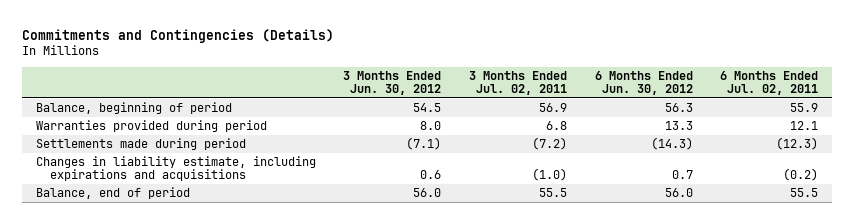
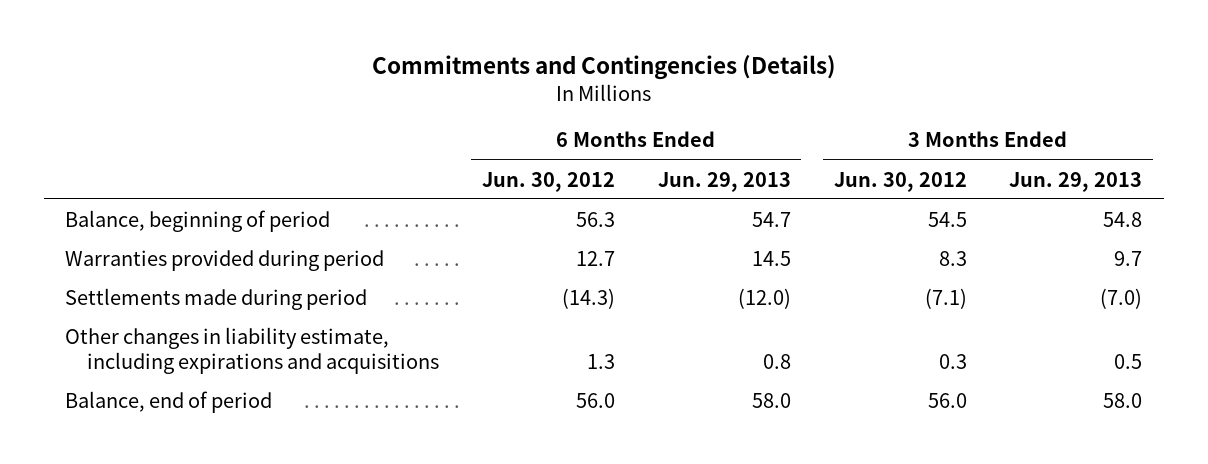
- | 3 Months Ended Jun. 30, 2012 | 3 Months Ended Jul. 02, 2011 | 6 Months Ended Jun. 30, 2012 | 6 Months Ended Jul. 02, 2011
+ | 6 Months Ended Jun. 30, 2012 | 6 Months Ended Jun. 29, 2013 | 3 Months Ended Jun. 30, 2012 | 3 Months Ended Jun. 29, 2013
- Warranties provided during period | 8.0 | 6.8 | 13.3 | 12.1
+ Warranties provided during period | 12.7 | 14.5 | 8.3 | 9.7
- Changes in liability estimate, including expirations and acquisitions | 0.6 | (1.0) | 0.7 | (0.2)
+ Other changes in liability estimate, including expirations and acquisitions | 1.3 | 0.8 | 0.3 | 0.5

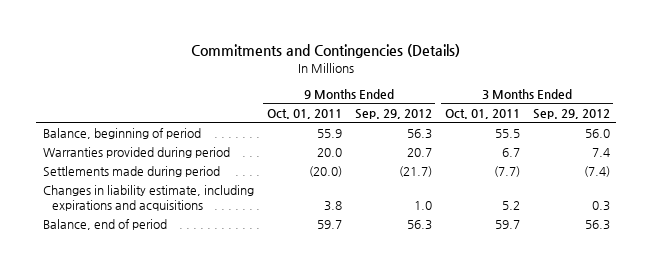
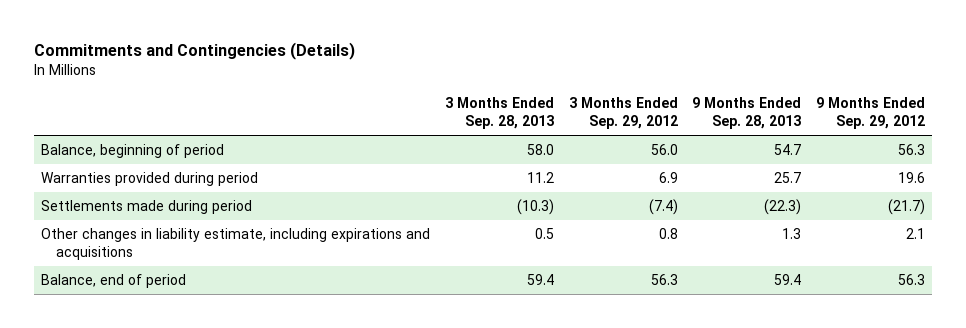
- | 9 Months Ended Oct. 01, 2011 | 9 Months Ended Sep. 29, 2012 | 3 Months Ended Oct. 01, 2011 | 3 Months Ended Sep. 29, 2012
+ | 3 Months Ended Sep. 28, 2013 | 3 Months Ended Sep. 29, 2012 | 9 Months Ended Sep. 28, 2013 | 9 Months Ended Sep. 29, 2012
- Warranties provided during period | 20.0 | 20.7 | 6.7 | 7.4
+ Warranties provided during period | 11.2 | 6.9 | 25.7 | 19.6
- Changes in liability estimate, including expirations and acquisitions | 3.8 | 1.0 | 5.2 | 0.3
+ Other changes in liability estimate, including expirations and acquisitions | 0.5 | 0.8 | 1.3 | 2.1

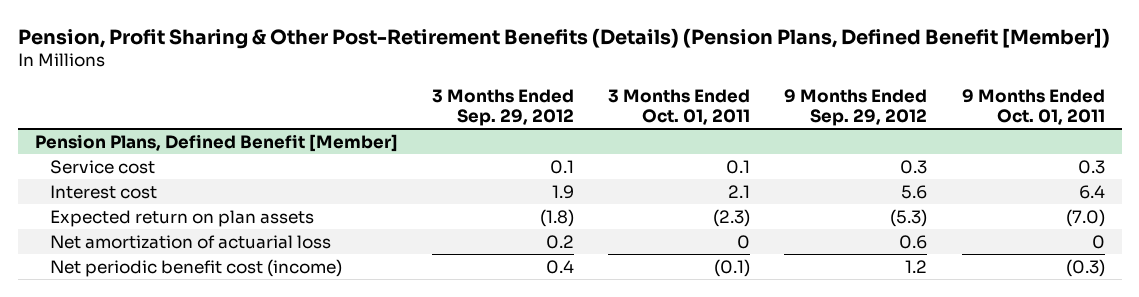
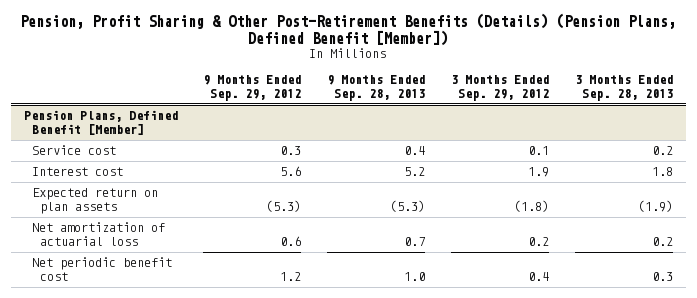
- | 3 Months Ended Sep. 29, 2012 | 3 Months Ended Oct. 01, 2011 | 9 Months Ended Sep. 29, 2012 | 9 Months Ended Oct. 01, 2011
+ | 9 Months Ended Sep. 29, 2012 | 9 Months Ended Sep. 28, 2013 | 3 Months Ended Sep. 29, 2012 | 3 Months Ended Sep. 28, 2013
@ Pension Plans, Defined Benefit [Member]
- Net periodic benefit cost (income) | 0.4 | (0.1) | 1.2 | (0.3)
+ Net periodic benefit cost | 1.2 | 1.0 | 0.4 | 0.3

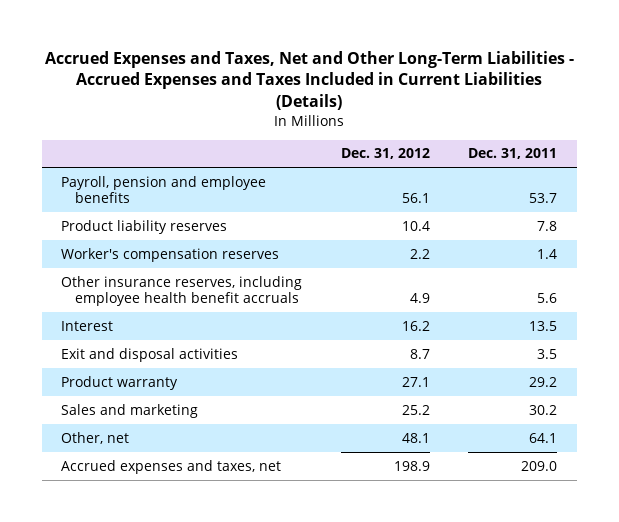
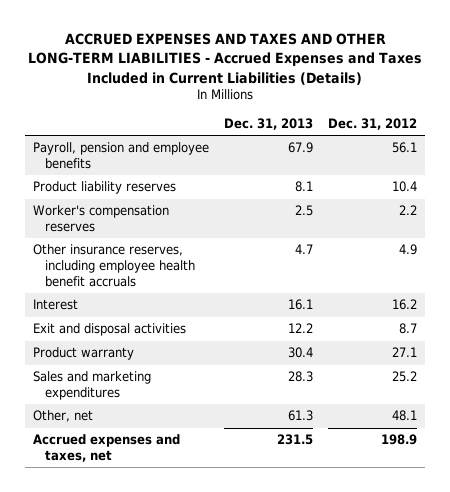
- Accrued Expenses and Taxes, Net and Other Long-Term Liabilities - Accrued Expenses and Taxes Included in Current Liabilities (Details)
+ ACCRUED EXPENSES AND TAXES AND OTHER LONG-TERM LIABILITIES - Accrued Expenses and Taxes Included in Current Liabilities (Details)
- | Dec. 31, 2012 | Dec. 31, 2011
+ | Dec. 31, 2013 | Dec. 31, 2012
- Sales and marketing | 25.2 | 30.2
+ Sales and marketing expenditures | 28.3 | 25.2

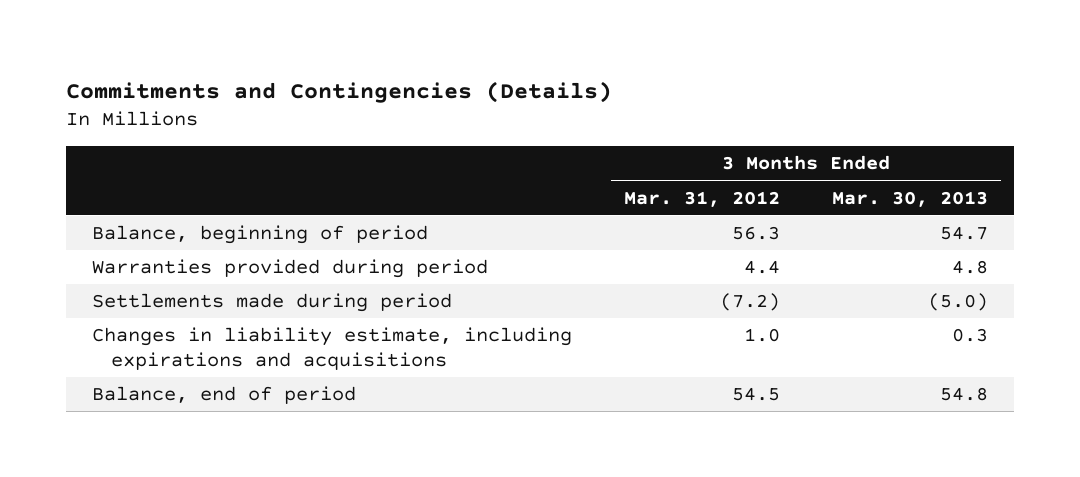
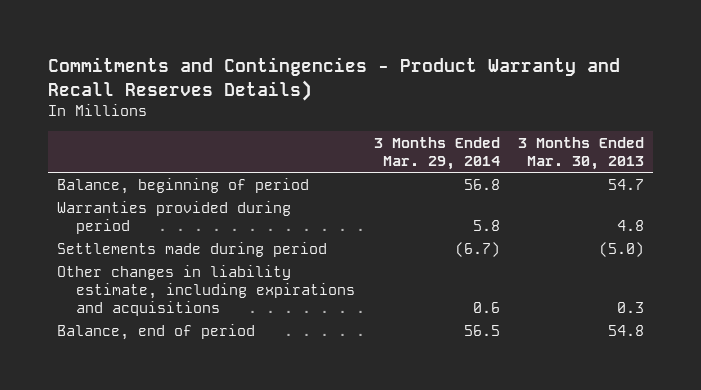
- Commitments and Contingencies (Details)
+ Commitments and Contingencies - Product Warranty and Recall Reserves Details)
- | 3 Months Ended Mar. 31, 2012 | 3 Months Ended Mar. 30, 2013
+ | 3 Months Ended Mar. 29, 2014 | 3 Months Ended Mar. 30, 2013
- Changes in liability estimate, including expirations and acquisitions | 1.0 | 0.3
+ Other changes in liability estimate, including expirations and acquisitions | 0.6 | 0.3

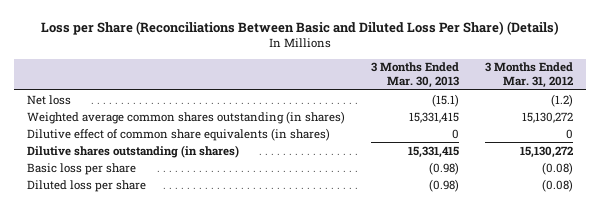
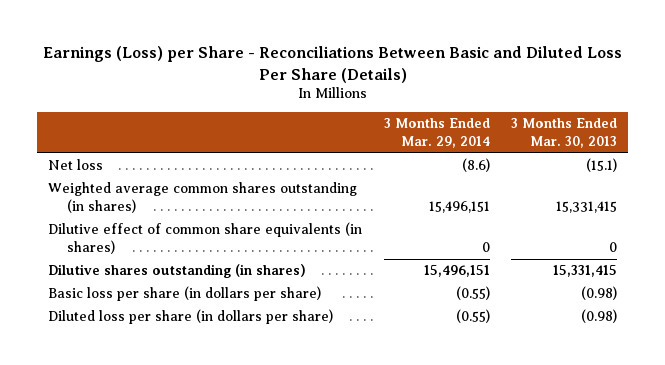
- Loss per Share (Reconciliations Between Basic and Diluted Loss Per Share) (Details)
+ Earnings (Loss) per Share - Reconciliations Between Basic and Diluted Loss Per Share (Details)
- | 3 Months Ended Mar. 30, 2013 | 3 Months Ended Mar. 31, 2012
+ | 3 Months Ended Mar. 29, 2014 | 3 Months Ended Mar. 30, 2013
- Basic loss per share | (0.98) | (0.08)
- Diluted loss per share | (0.98) | (0.08)
+ Basic loss per share (in dollars per share) | (0.55) | (0.98)
+ Diluted loss per share (in dollars per share) | (0.55) | (0.98)

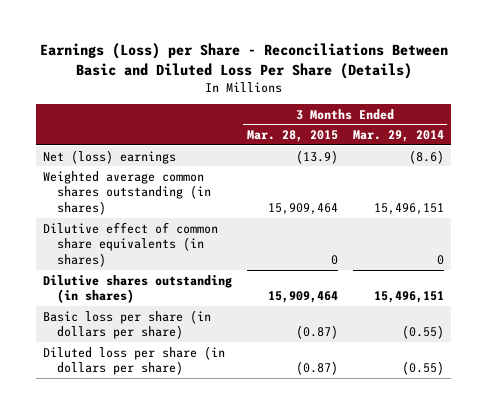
- | 3 Months Ended Mar. 29, 2014 | 3 Months Ended Mar. 30, 2013
+ | 3 Months Ended Mar. 28, 2015 | 3 Months Ended Mar. 29, 2014
- Net loss | (8.6) | (15.1)
+ Net (loss) earnings | (13.9) | (8.6)

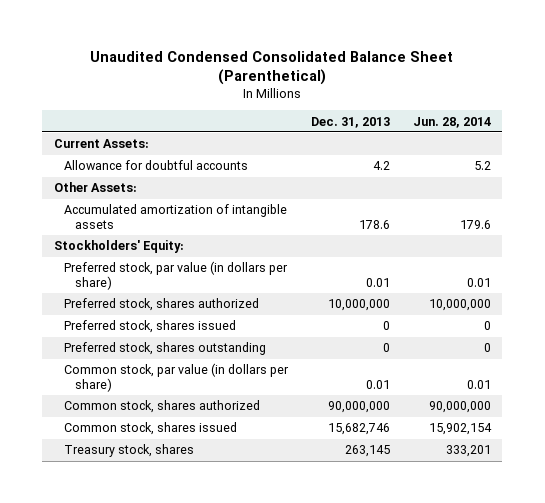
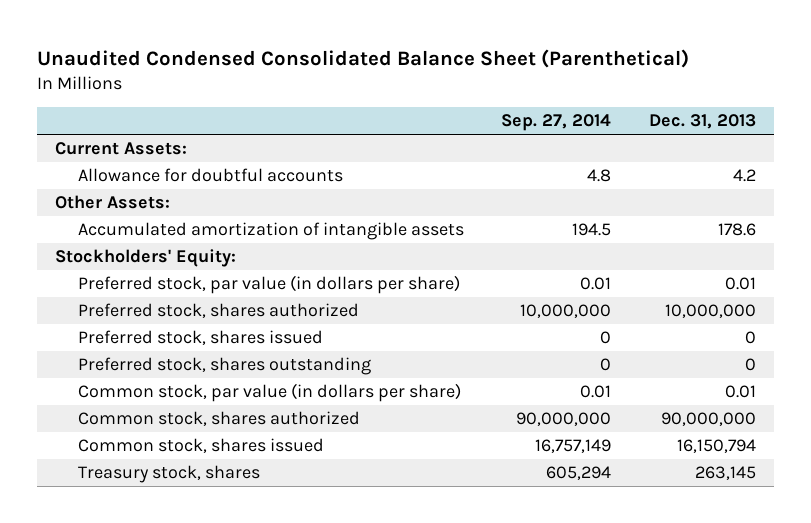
- | Dec. 31, 2013 | Jun. 28, 2014
+ | Sep. 27, 2014 | Dec. 31, 2013
- Common stock, shares issued | 15,682,746 | 15,902,154
+ Common stock, shares issued | 16,757,149 | 16,150,794

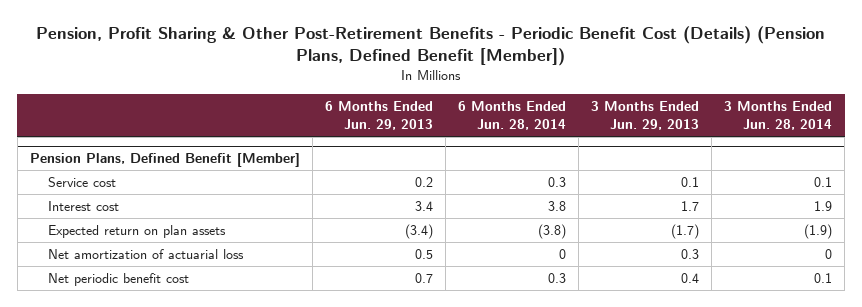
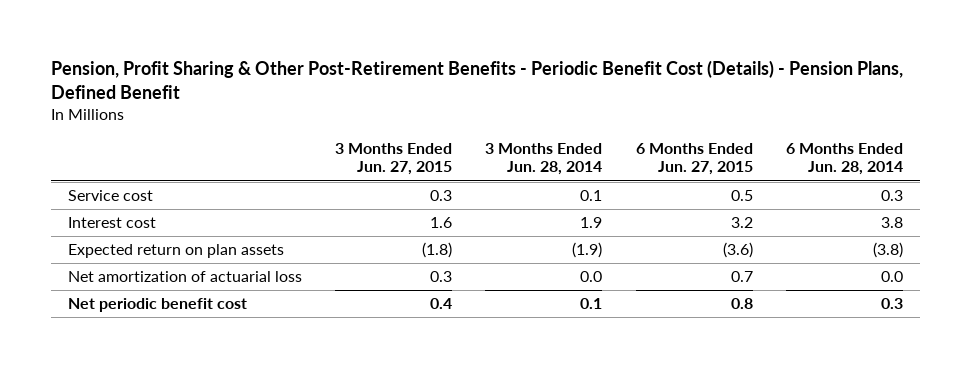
- Pension, Profit Sharing & Other Post-Retirement Benefits - Periodic Benefit Cost (Details) (Pension Plans, Defined Benefit [Member])
+ Pension, Profit Sharing & Other Post-Retirement Benefits - Periodic Benefit Cost (Details) - Pension Plans, Defined Benefit
- | 6 Months Ended Jun. 29, 2013 | 6 Months Ended Jun. 28, 2014 | 3 Months Ended Jun. 29, 2013 | 3 Months Ended Jun. 28, 2014
+ | 3 Months Ended Jun. 27, 2015 | 3 Months Ended Jun. 28, 2014 | 6 Months Ended Jun. 27, 2015 | 6 Months Ended Jun. 28, 2014
- Pension Plans, Defined Benefit [Member]
- Net amortization of actuarial loss | 0.5 | 0 | 0.3 | 0
+ Net amortization of actuarial loss | 0.3 | 0.0 | 0.7 | 0.0

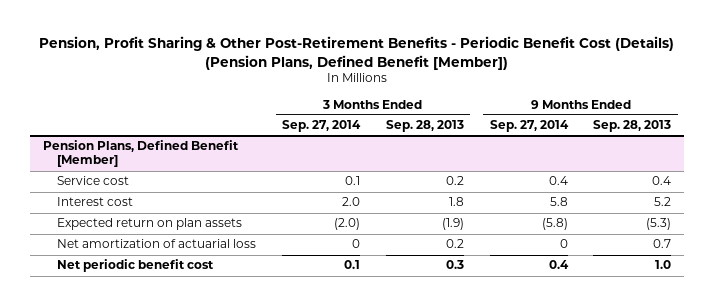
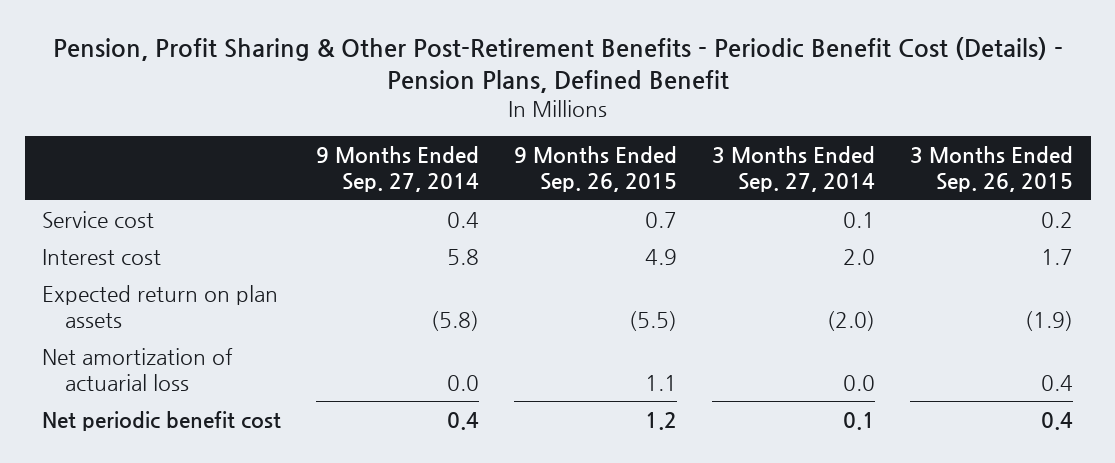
- Pension, Profit Sharing & Other Post-Retirement Benefits - Periodic Benefit Cost (Details) (Pension Plans, Defined Benefit [Member])
+ Pension, Profit Sharing & Other Post-Retirement Benefits - Periodic Benefit Cost (Details) - Pension Plans, Defined Benefit
- | 3 Months Ended Sep. 27, 2014 | 3 Months Ended Sep. 28, 2013 | 9 Months Ended Sep. 27, 2014 | 9 Months Ended Sep. 28, 2013
+ | 9 Months Ended Sep. 27, 2014 | 9 Months Ended Sep. 26, 2015 | 3 Months Ended Sep. 27, 2014 | 3 Months Ended Sep. 26, 2015
- Pension Plans, Defined Benefit [Member]
- Net amortization of actuarial loss | 0 | 0.2 | 0 | 0.7
+ Net amortization of actuarial loss | 0.0 | 1.1 | 0.0 | 0.4

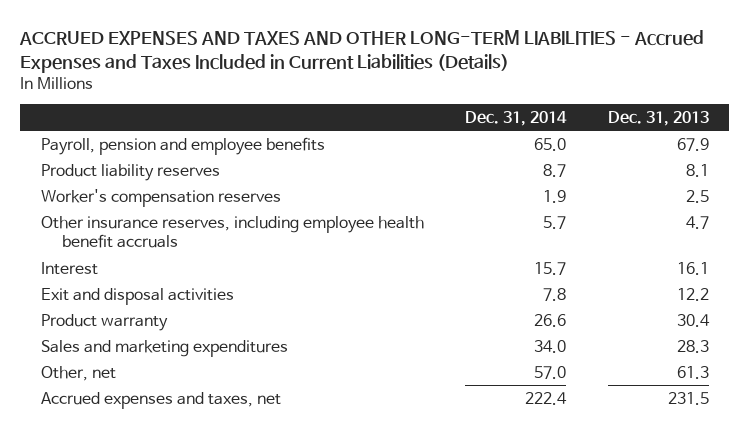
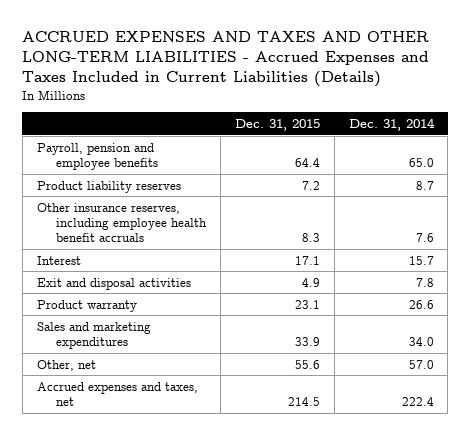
- | Dec. 31, 2014 | Dec. 31, 2013
+ | Dec. 31, 2015 | Dec. 31, 2014
- Worker's compensation reserves | 1.9 | 2.5
- Other insurance reserves, including employee health benefit accruals | 5.7 | 4.7
+ Other insurance reserves, including employee health benefit accruals | 8.3 | 7.6

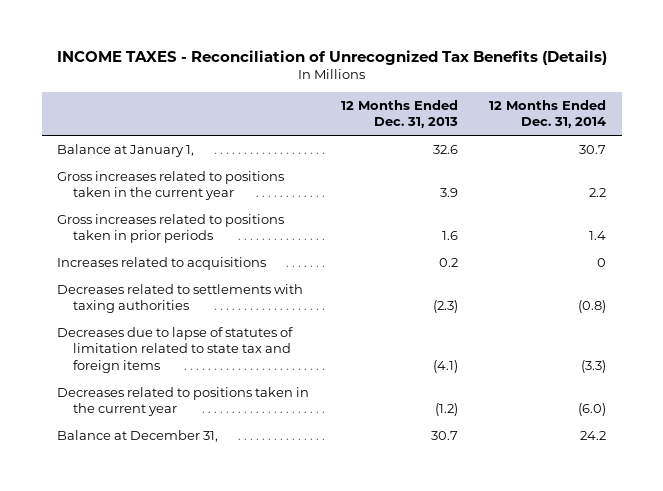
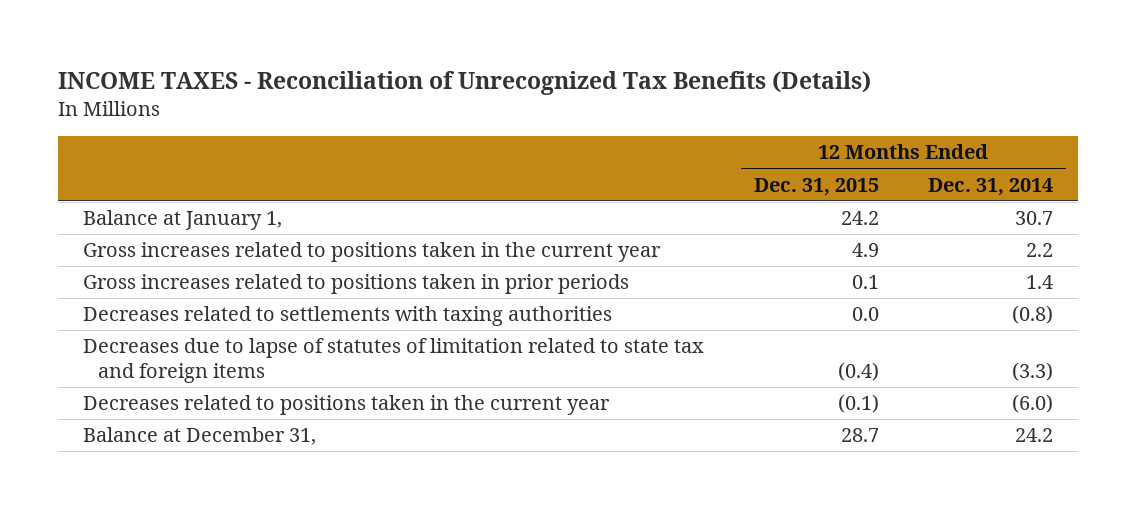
- | 12 Months Ended Dec. 31, 2013 | 12 Months Ended Dec. 31, 2014
+ | 12 Months Ended Dec. 31, 2015 | 12 Months Ended Dec. 31, 2014
- Increases related to acquisitions | 0.2 | 0

